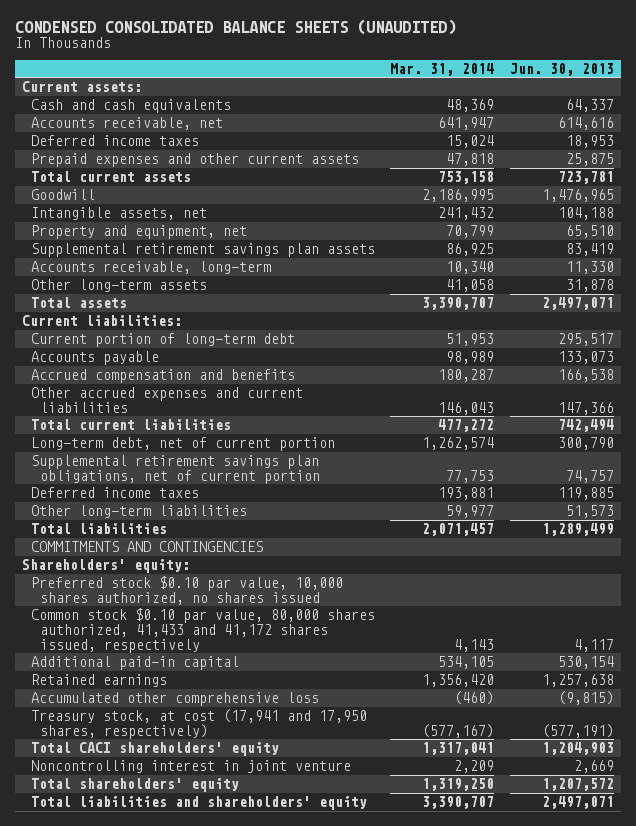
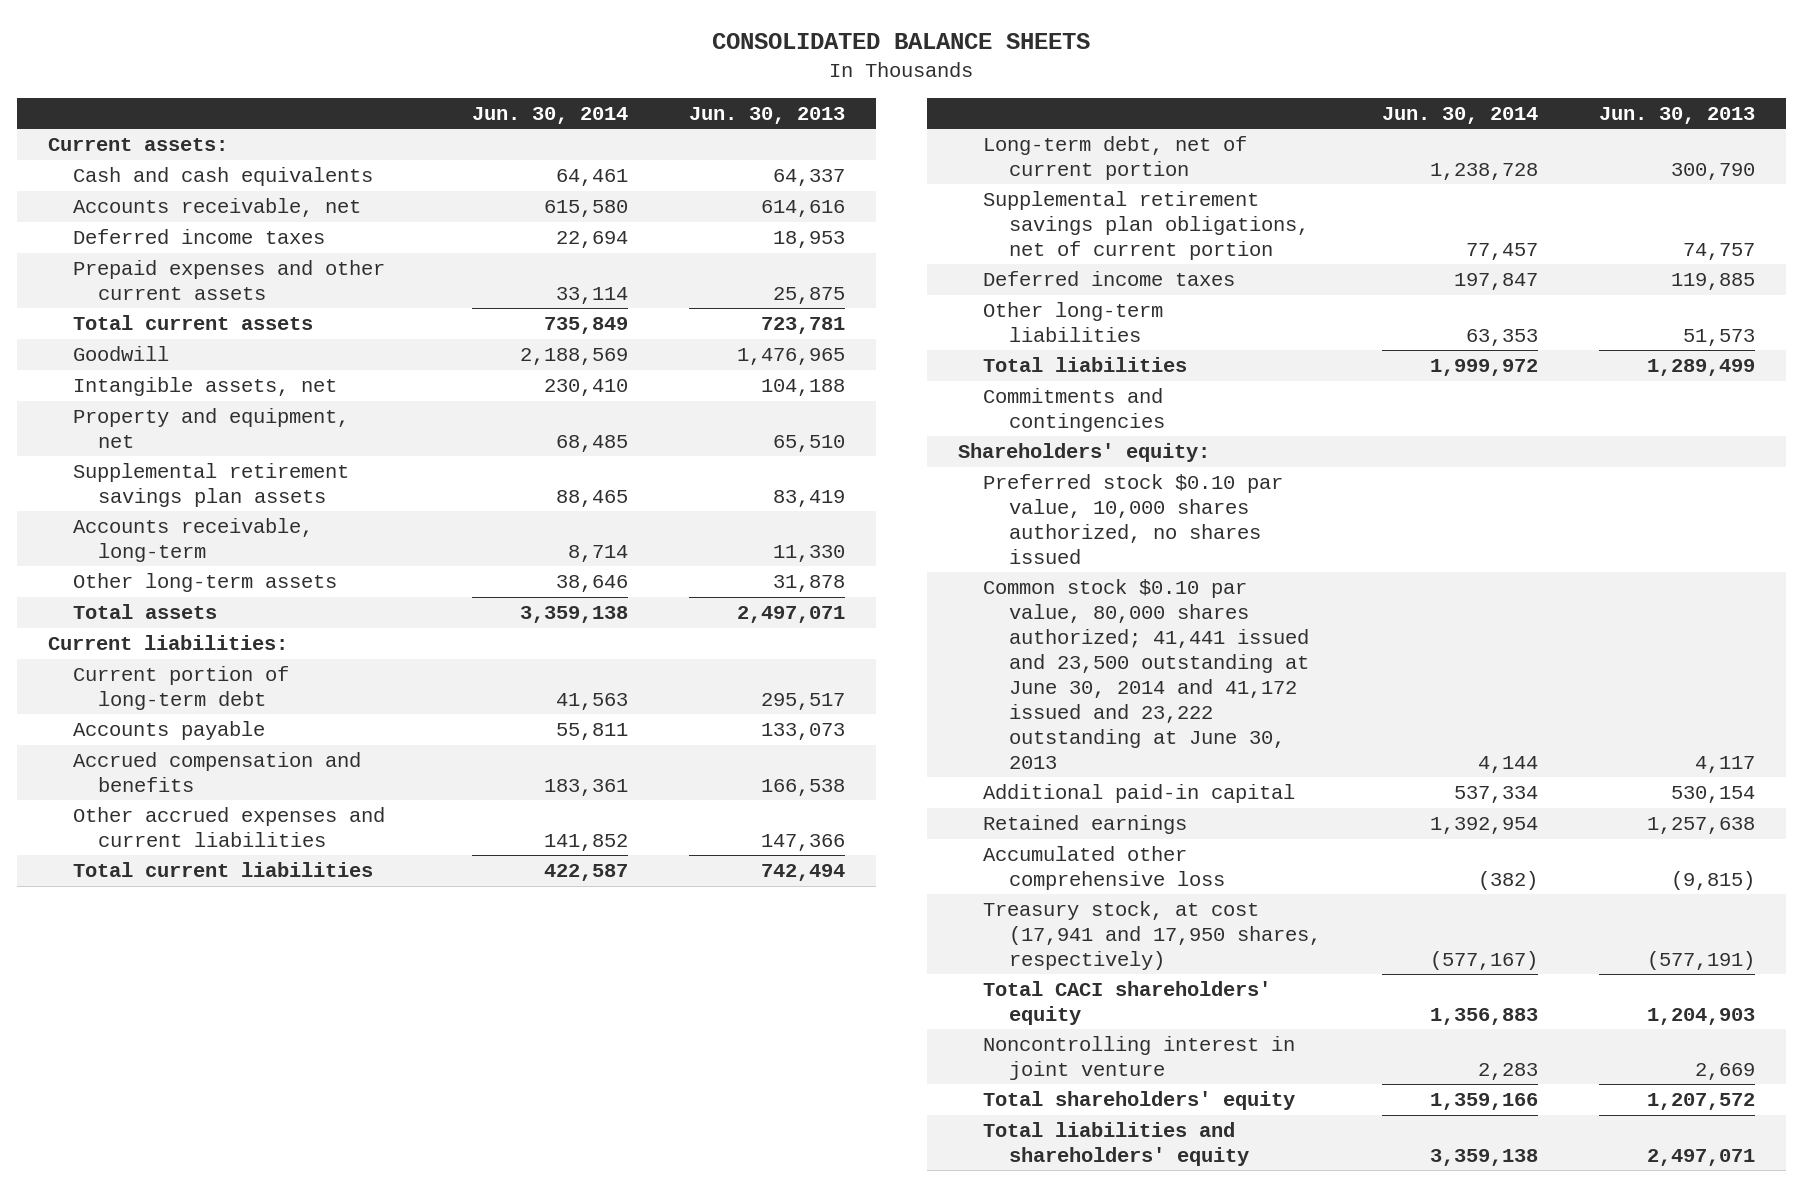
- CONDENSED CONSOLIDATED BALANCE SHEETS (UNAUDITED)
+ CONSOLIDATED BALANCE SHEETS
- | Mar. 31, 2014 | Jun. 30, 2013
+ | Jun. 30, 2014 | Jun. 30, 2013
- COMMITMENTS AND CONTINGENCIES
+ Commitments and contingencies
- Common stock $0.10 par value, 80,000 shares authorized, 41,433 and 41,172 shares issued, respectively | 4,143 | 4,117
+ Common stock $0.10 par value, 80,000 shares authorized; 41,441 issued and 23,500 outstanding at June 30, 2014 and 41,172 issued and 23,222 outstanding at June 30, 2013 | 4,144 | 4,117

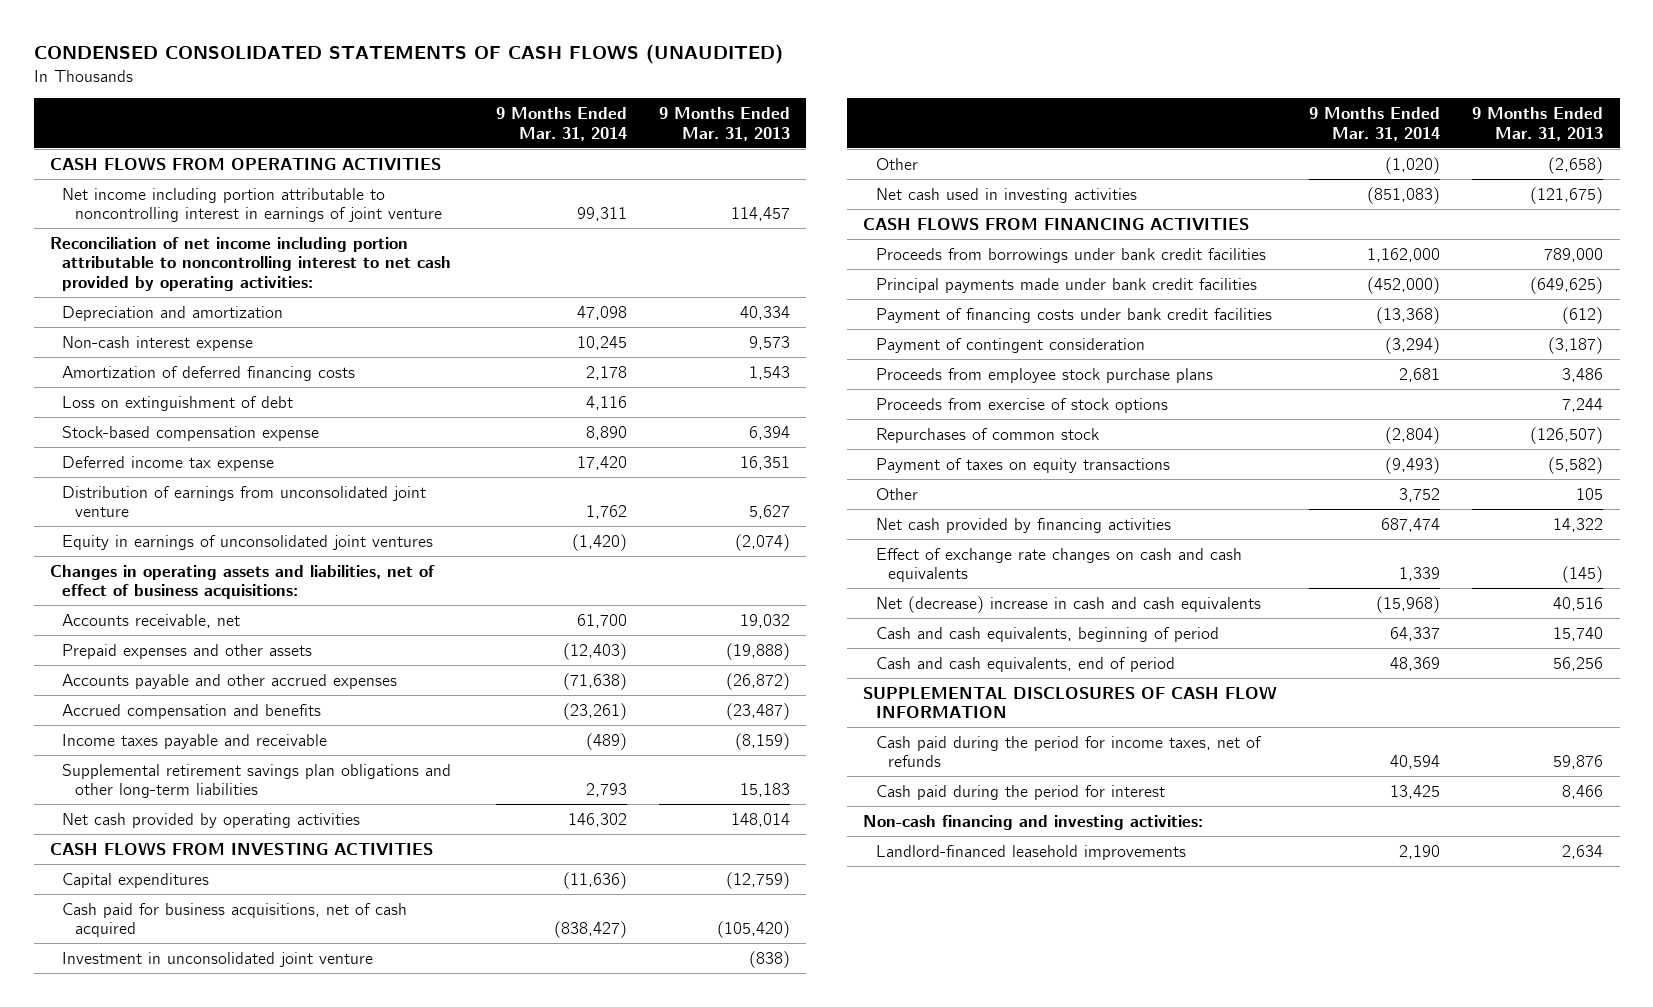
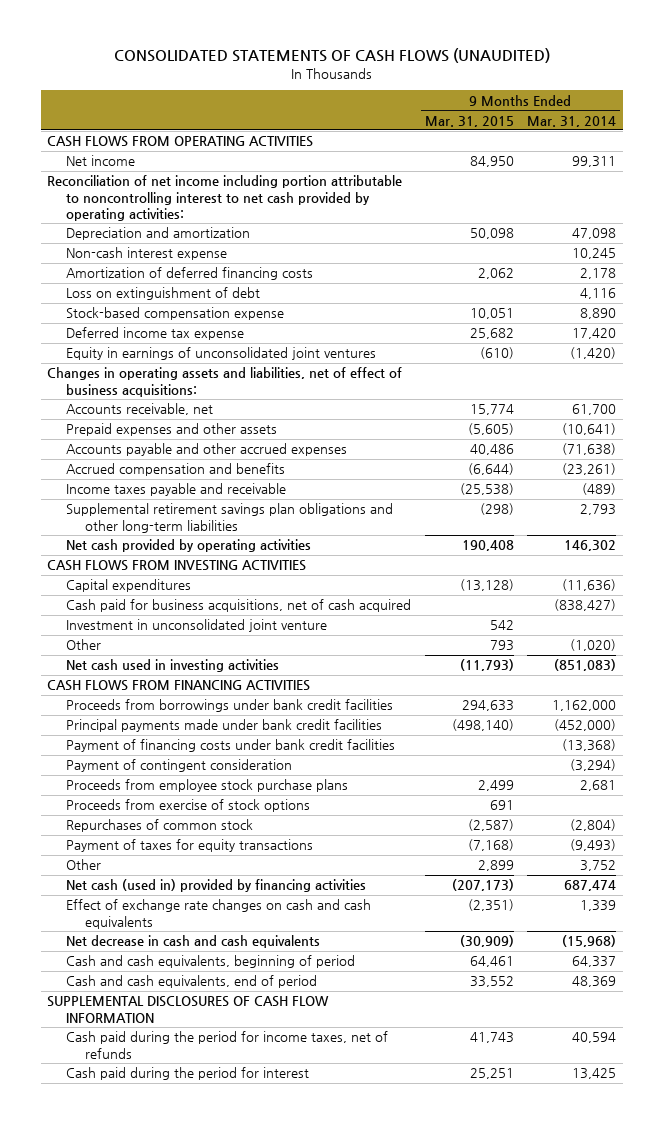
- CONDENSED CONSOLIDATED STATEMENTS OF CASH FLOWS (UNAUDITED)
+ CONSOLIDATED STATEMENTS OF CASH FLOWS (UNAUDITED)
- | 9 Months Ended Mar. 31, 2014 | 9 Months Ended Mar. 31, 2013
+ | 9 Months Ended Mar. 31, 2015 | 9 Months Ended Mar. 31, 2014
- Net income including portion attributable to noncontrolling interest in earnings of joint venture | 99,311 | 114,457
+ Net income | 84,950 | 99,311
- Distribution of earnings from unconsolidated joint venture | 1,762 | 5,627
- Prepaid expenses and other assets | (12,403) | (19,888)
+ Prepaid expenses and other assets | (5,605) | (10,641)
- Payment of taxes on equity transactions | (9,493) | (5,582)
+ Payment of taxes for equity transactions | (7,168) | (9,493)
- Net cash provided by financing activities | 687,474 | 14,322
+ Net cash (used in) provided by financing activities | (207,173) | 687,474
- Net (decrease) increase in cash and cash equivalents | (15,968) | 40,516
+ Net decrease in cash and cash equivalents | (30,909) | (15,968)
- Non-cash financing and investing activities:
- Landlord-financed leasehold improvements | 2,190 | 2,634

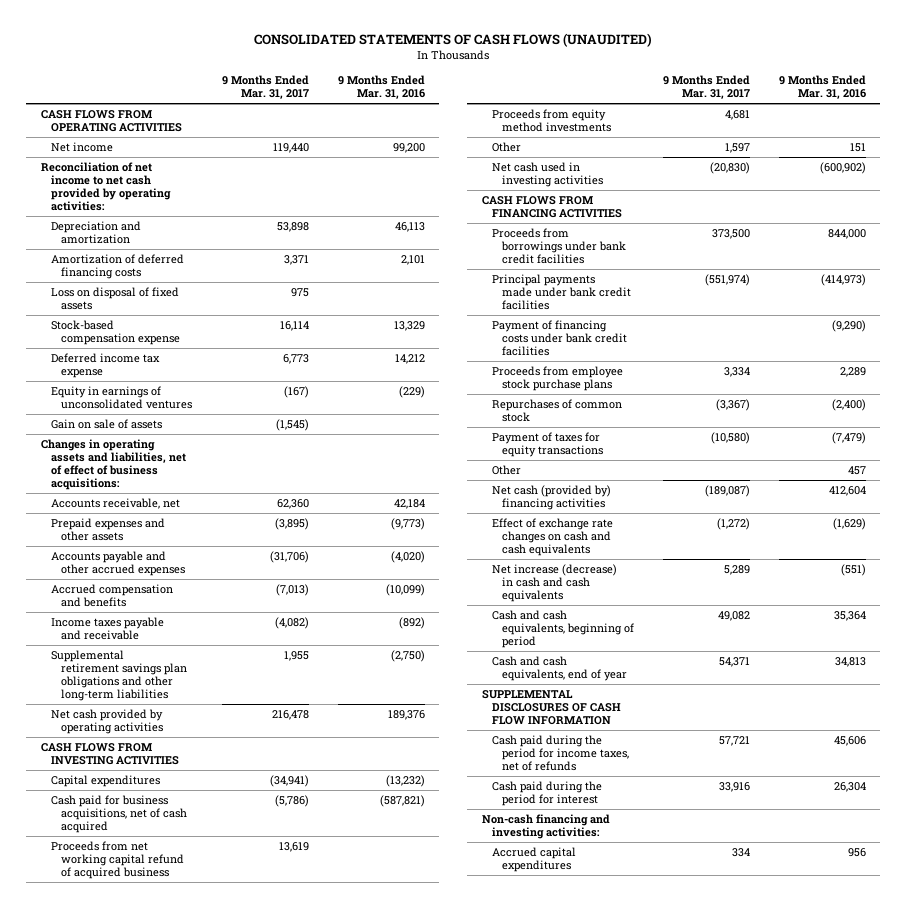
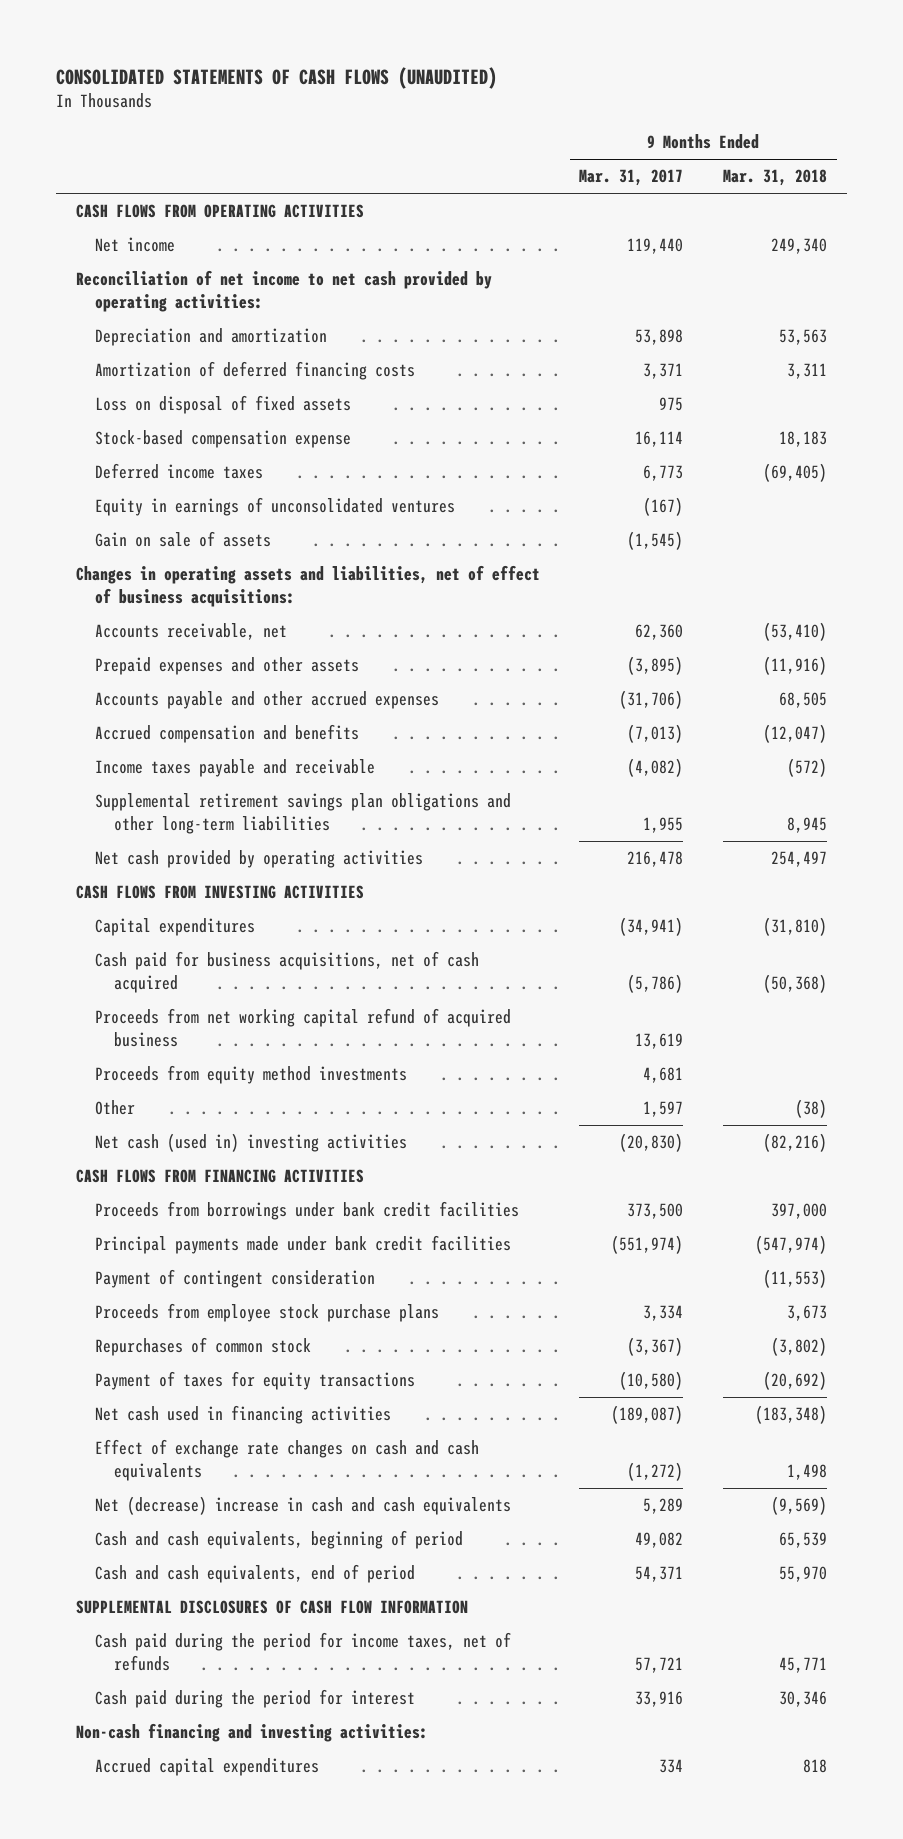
- | 9 Months Ended Mar. 31, 2017 | 9 Months Ended Mar. 31, 2016
+ | 9 Months Ended Mar. 31, 2017 | 9 Months Ended Mar. 31, 2018
- Deferred income tax expense | 6,773 | 14,212
+ Deferred income taxes | 6,773 | (69,405)
- Net cash used in investing activities | (20,830) | (600,902)
+ Net cash (used in) investing activities | (20,830) | (82,216)
- Payment of financing costs under bank credit facilities | | (9,290)
+ Payment of contingent consideration | | (11,553)
- Other | | 457
- Net cash (provided by) financing activities | (189,087) | 412,604
+ Net cash used in financing activities | (189,087) | (183,348)
- Net increase (decrease) in cash and cash equivalents | 5,289 | (551)
+ Net (decrease) increase in cash and cash equivalents | 5,289 | (9,569)
- Cash and cash equivalents, end of year | 54,371 | 34,813
+ Cash and cash equivalents, end of period | 54,371 | 55,970

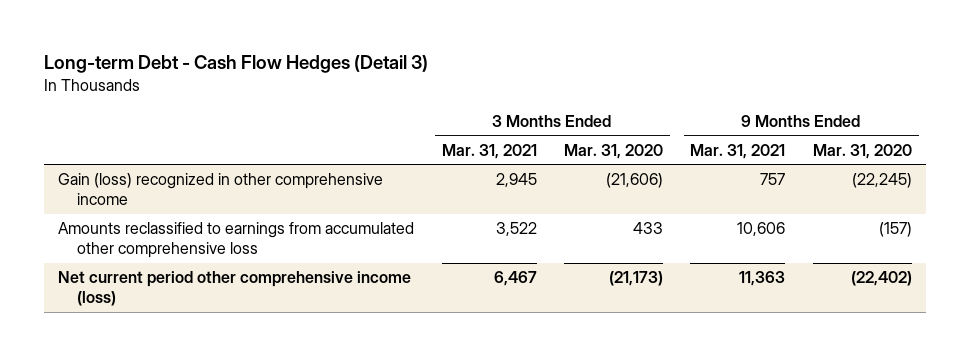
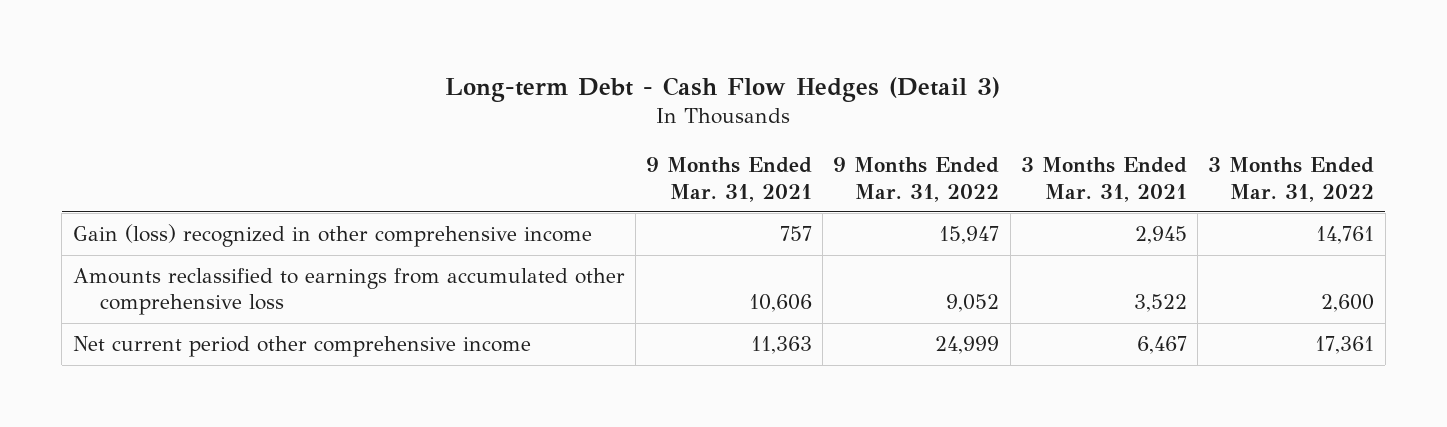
- | 3 Months Ended Mar. 31, 2021 | 3 Months Ended Mar. 31, 2020 | 9 Months Ended Mar. 31, 2021 | 9 Months Ended Mar. 31, 2020
+ | 9 Months Ended Mar. 31, 2021 | 9 Months Ended Mar. 31, 2022 | 3 Months Ended Mar. 31, 2021 | 3 Months Ended Mar. 31, 2022
- Net current period other comprehensive income (loss) | 6,467 | (21,173) | 11,363 | (22,402)
+ Net current period other comprehensive income | 11,363 | 24,999 | 6,467 | 17,361

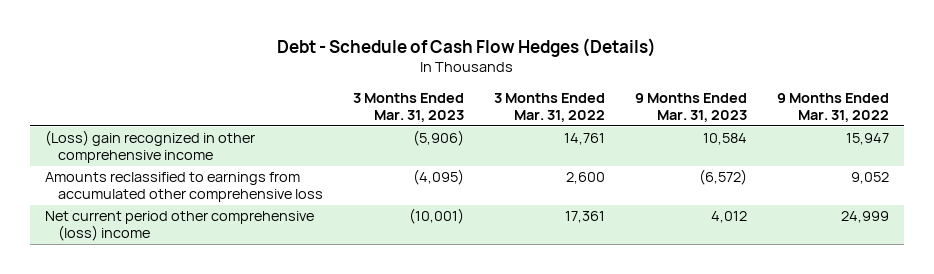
- Long-term Debt - Cash Flow Hedges (Detail 3)
+ Debt - Schedule of Cash Flow Hedges (Details)
- | 9 Months Ended Mar. 31, 2021 | 9 Months Ended Mar. 31, 2022 | 3 Months Ended Mar. 31, 2021 | 3 Months Ended Mar. 31, 2022
+ | 3 Months Ended Mar. 31, 2023 | 3 Months Ended Mar. 31, 2022 | 9 Months Ended Mar. 31, 2023 | 9 Months Ended Mar. 31, 2022
- Gain (loss) recognized in other comprehensive income | 757 | 15,947 | 2,945 | 14,761
+ (Loss) gain recognized in other comprehensive income | (5,906) | 14,761 | 10,584 | 15,947
- Net current period other comprehensive income | 11,363 | 24,999 | 6,467 | 17,361
+ Net current period other comprehensive (loss) income | (10,001) | 17,361 | 4,012 | 24,999

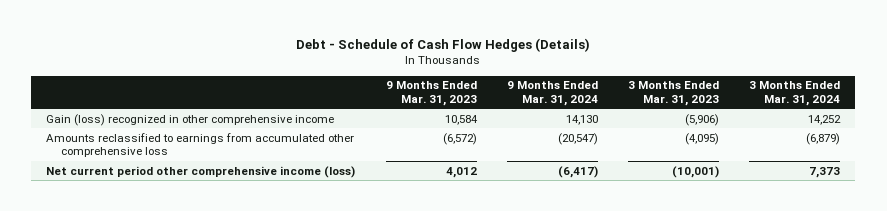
- | 3 Months Ended Mar. 31, 2023 | 3 Months Ended Mar. 31, 2022 | 9 Months Ended Mar. 31, 2023 | 9 Months Ended Mar. 31, 2022
+ | 9 Months Ended Mar. 31, 2023 | 9 Months Ended Mar. 31, 2024 | 3 Months Ended Mar. 31, 2023 | 3 Months Ended Mar. 31, 2024
- (Loss) gain recognized in other comprehensive income | (5,906) | 14,761 | 10,584 | 15,947
+ Gain (loss) recognized in other comprehensive income | 10,584 | 14,130 | (5,906) | 14,252
- Net current period other comprehensive (loss) income | (10,001) | 17,361 | 4,012 | 24,999
+ Net current period other comprehensive income (loss) | 4,012 | (6,417) | (10,001) | 7,373

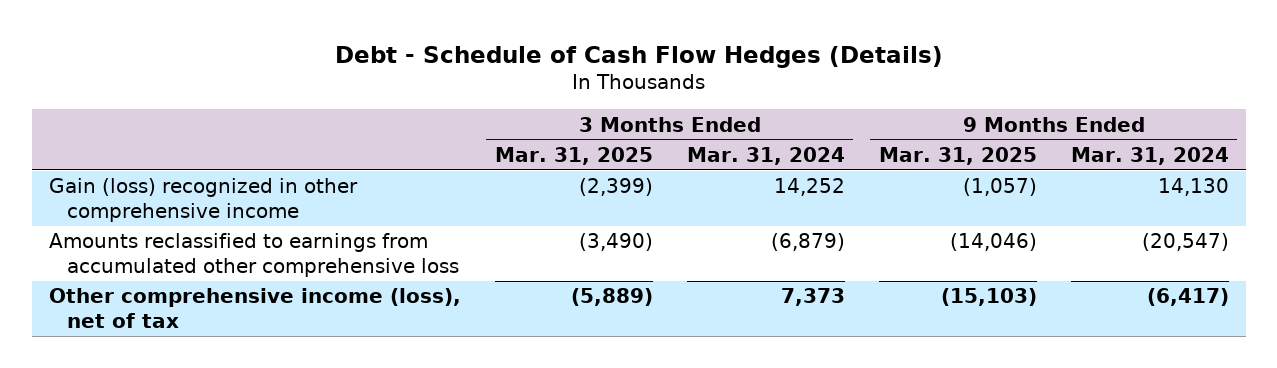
- | 9 Months Ended Mar. 31, 2023 | 9 Months Ended Mar. 31, 2024 | 3 Months Ended Mar. 31, 2023 | 3 Months Ended Mar. 31, 2024
+ | 3 Months Ended Mar. 31, 2025 | 3 Months Ended Mar. 31, 2024 | 9 Months Ended Mar. 31, 2025 | 9 Months Ended Mar. 31, 2024
- Net current period other comprehensive income (loss) | 4,012 | (6,417) | (10,001) | 7,373
+ Other comprehensive income (loss), net of tax | (5,889) | 7,373 | (15,103) | (6,417)

